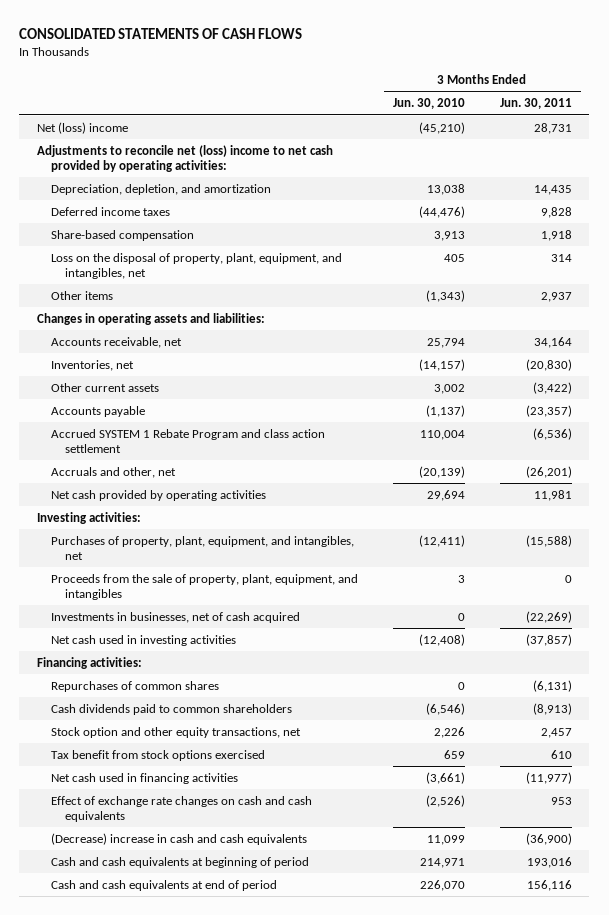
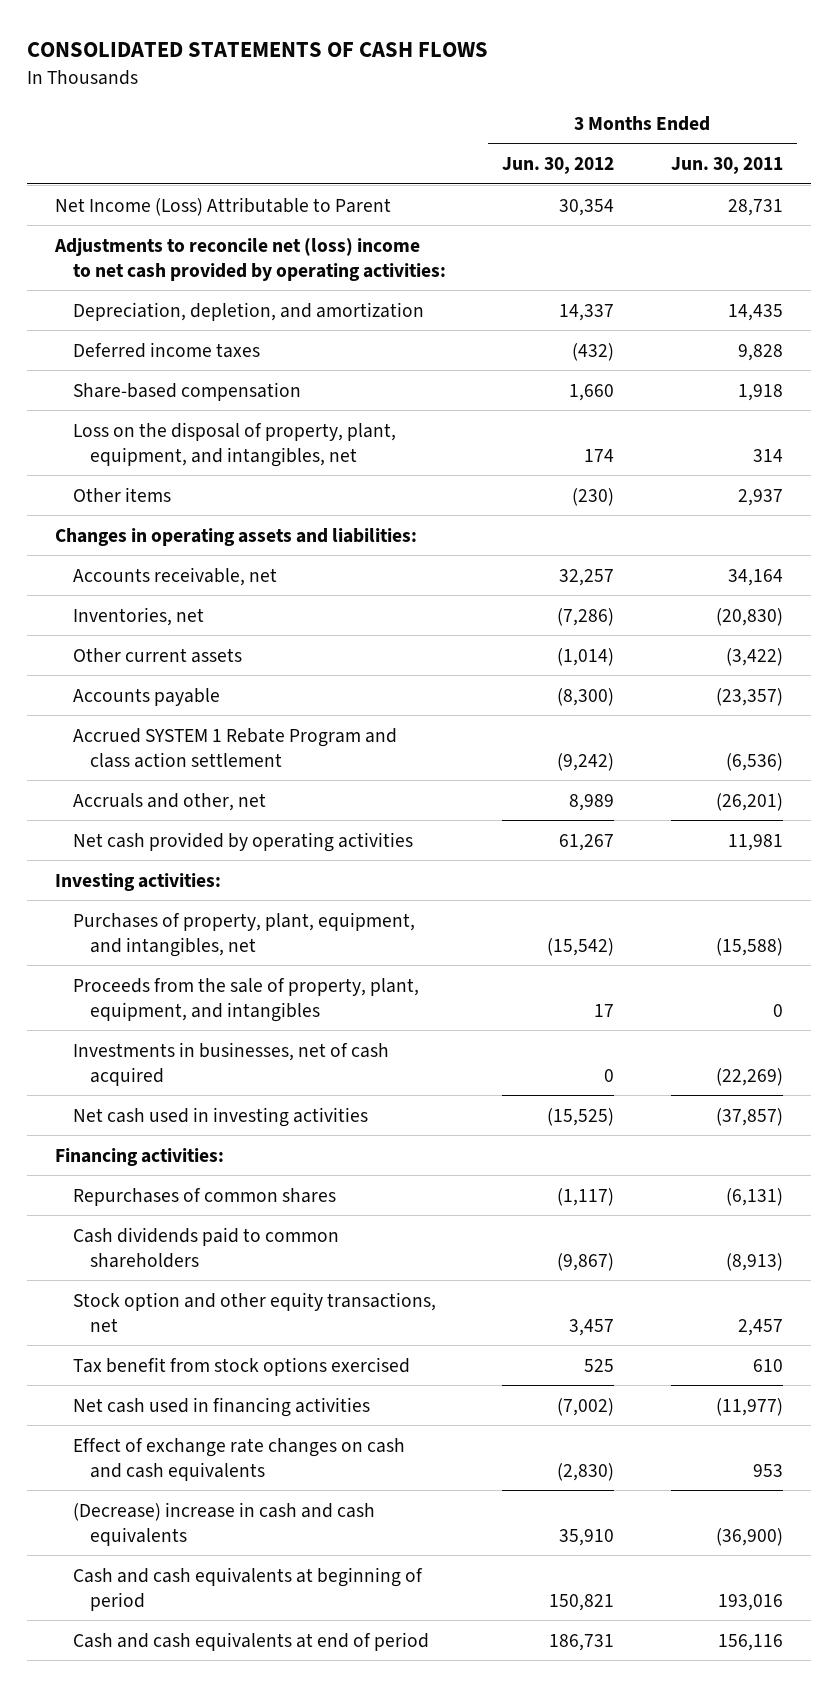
- | 3 Months Ended Jun. 30, 2010 | 3 Months Ended Jun. 30, 2011
+ | 3 Months Ended Jun. 30, 2012 | 3 Months Ended Jun. 30, 2011
- Net (loss) income | (45,210) | 28,731
+ Net Income (Loss) Attributable to Parent | 30,354 | 28,731

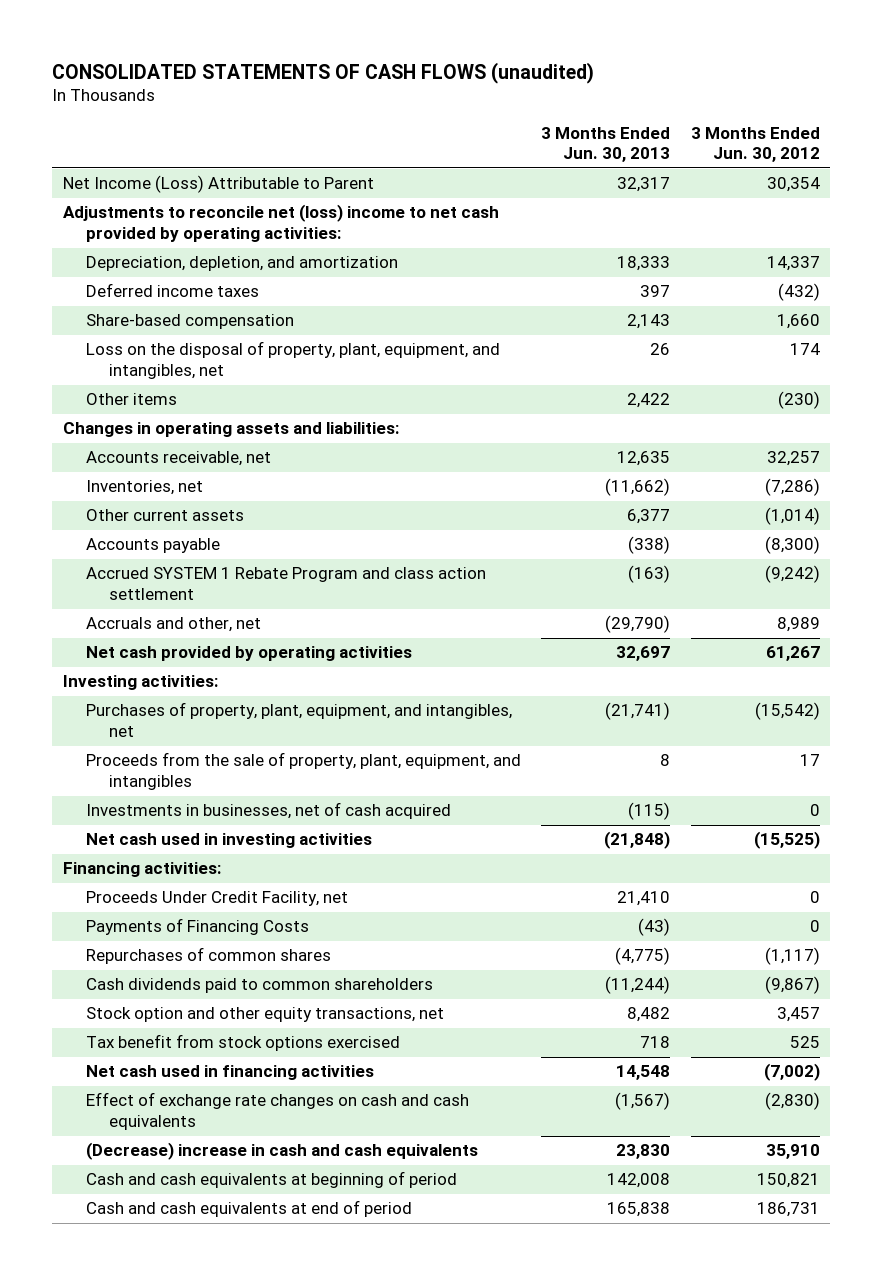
- CONSOLIDATED STATEMENTS OF CASH FLOWS
+ CONSOLIDATED STATEMENTS OF CASH FLOWS (unaudited)
- | 3 Months Ended Jun. 30, 2012 | 3 Months Ended Jun. 30, 2011
+ | 3 Months Ended Jun. 30, 2013 | 3 Months Ended Jun. 30, 2012
+ Proceeds Under Credit Facility, net | 21,410 | 0
+ Payments of Financing Costs | (43) | 0

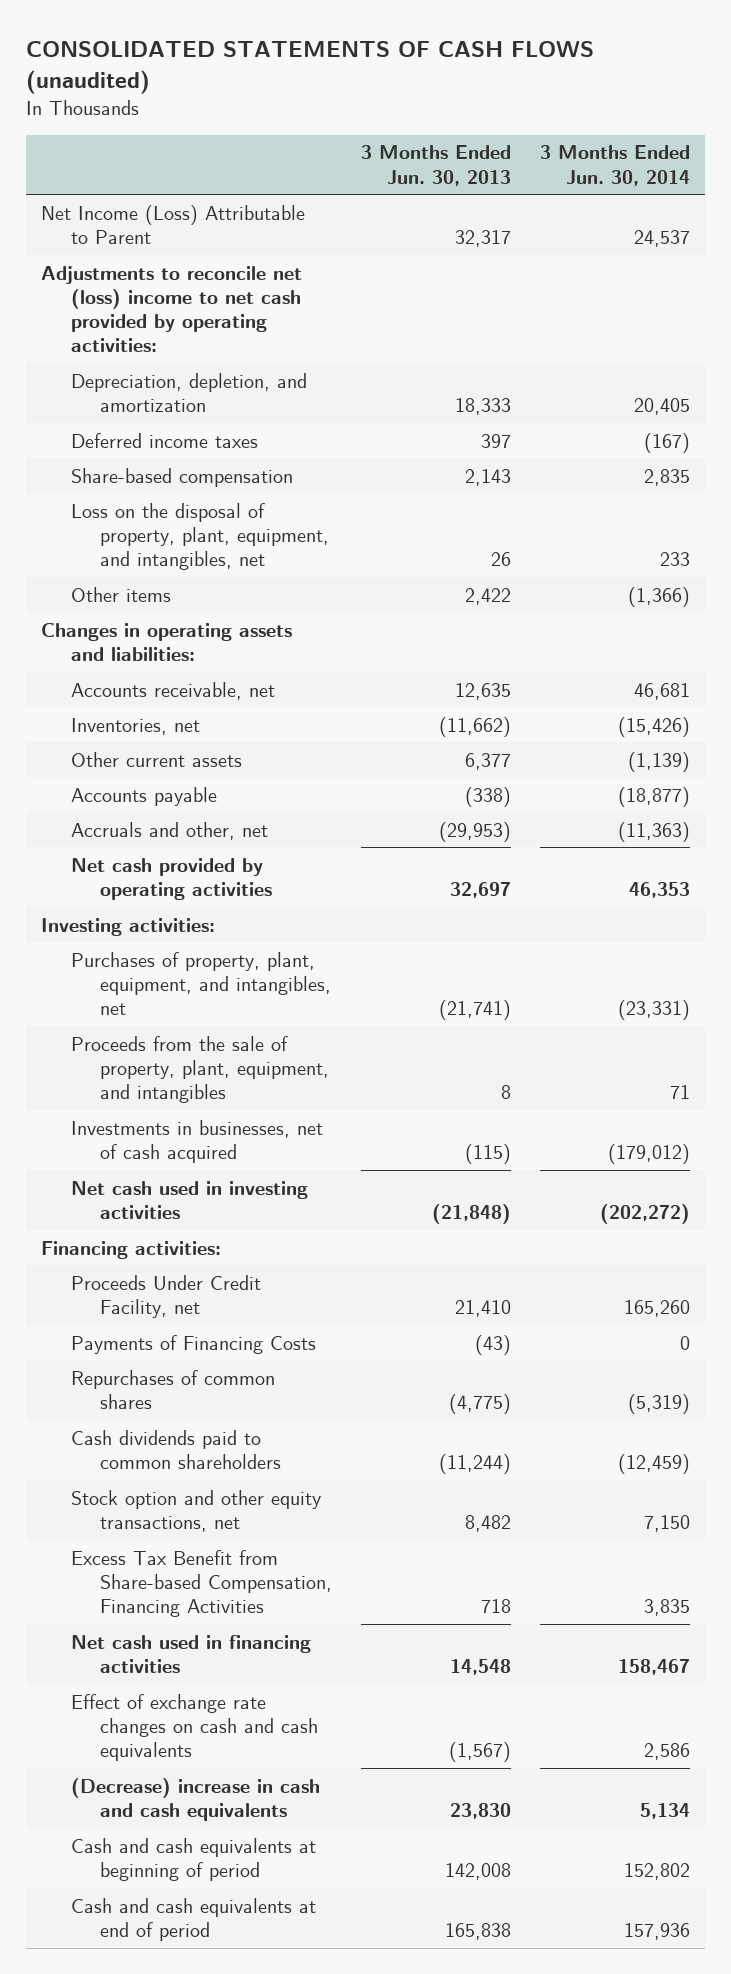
- | 3 Months Ended Jun. 30, 2013 | 3 Months Ended Jun. 30, 2012
+ | 3 Months Ended Jun. 30, 2013 | 3 Months Ended Jun. 30, 2014
- Accrued SYSTEM 1 Rebate Program and class action settlement | (163) | (9,242)
- Accruals and other, net | (29,790) | 8,989
+ Accruals and other, net | (29,953) | (11,363)
- Tax benefit from stock options exercised | 718 | 525
+ Excess Tax Benefit from Share-based Compensation, Financing Activities | 718 | 3,835

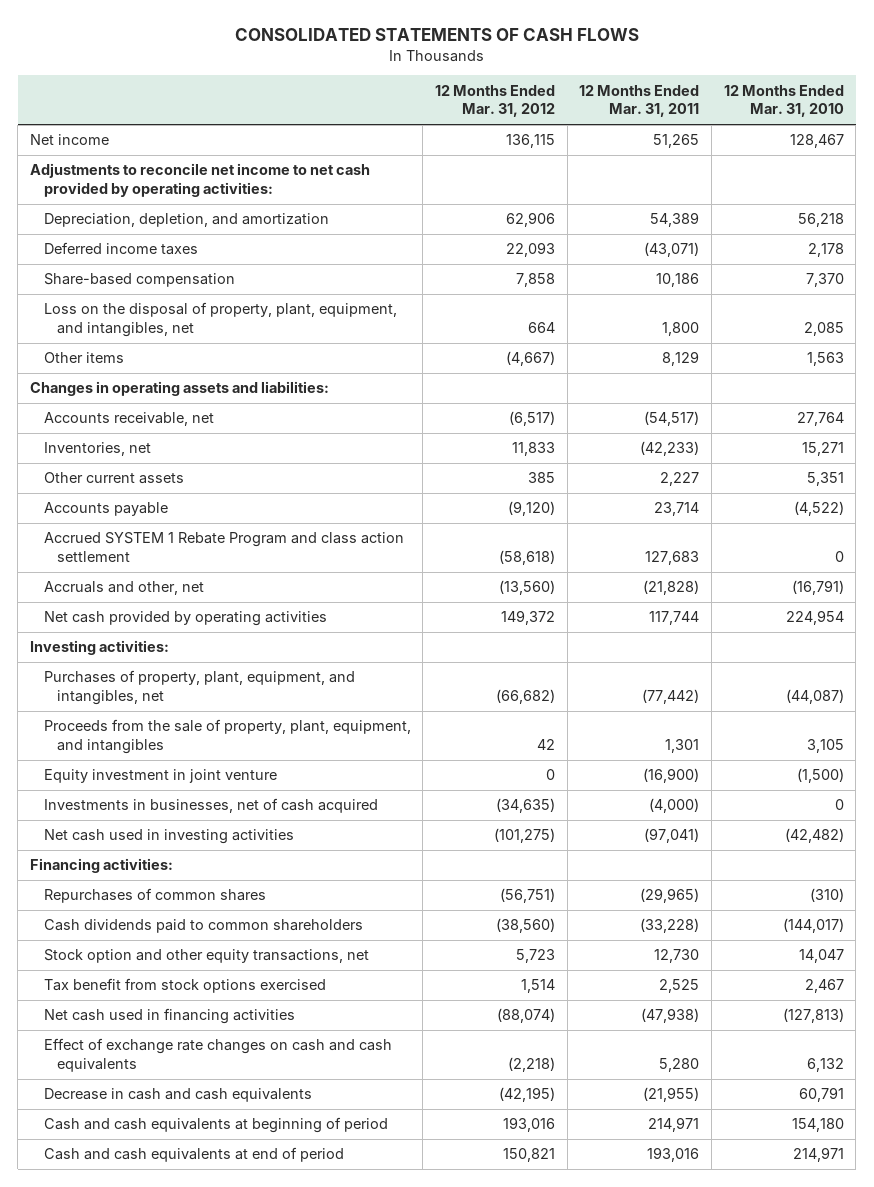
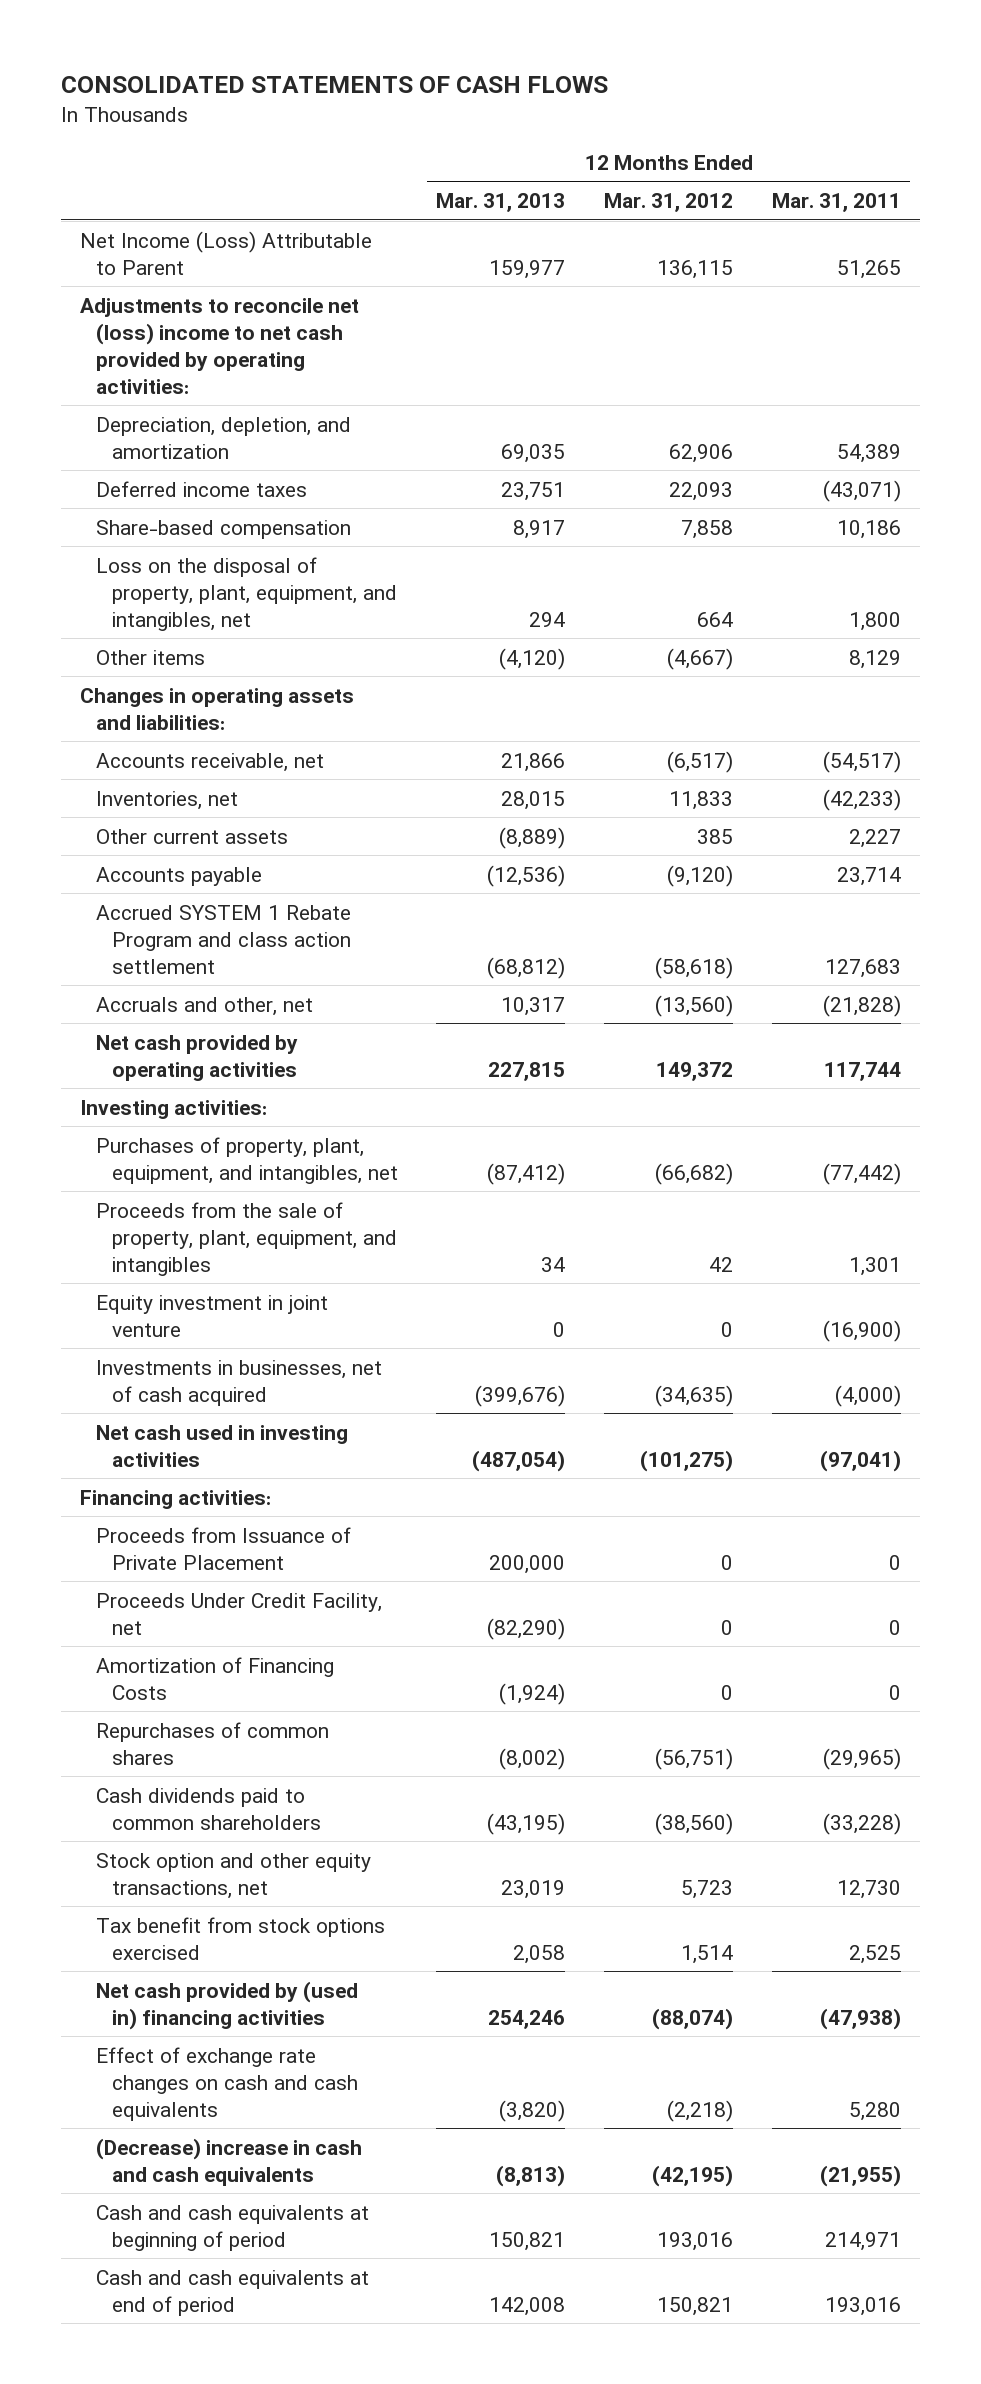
- | 12 Months Ended Mar. 31, 2012 | 12 Months Ended Mar. 31, 2011 | 12 Months Ended Mar. 31, 2010
+ | 12 Months Ended Mar. 31, 2013 | 12 Months Ended Mar. 31, 2012 | 12 Months Ended Mar. 31, 2011
- Net income | 136,115 | 51,265 | 128,467
- Adjustments to reconcile net income to net cash provided by operating activities:
+ Net Income (Loss) Attributable to Parent | 159,977 | 136,115 | 51,265
+ Adjustments to reconcile net (loss) income to net cash provided by operating activities:
+ Proceeds from Issuance of Private Placement | 200,000 | 0 | 0
+ Proceeds Under Credit Facility, net | (82,290) | 0 | 0
+ Amortization of Financing Costs | (1,924) | 0 | 0
- Net cash used in financing activities | (88,074) | (47,938) | (127,813)
+ Net cash provided by (used in) financing activities | 254,246 | (88,074) | (47,938)
- Decrease in cash and cash equivalents | (42,195) | (21,955) | 60,791
+ (Decrease) increase in cash and cash equivalents | (8,813) | (42,195) | (21,955)

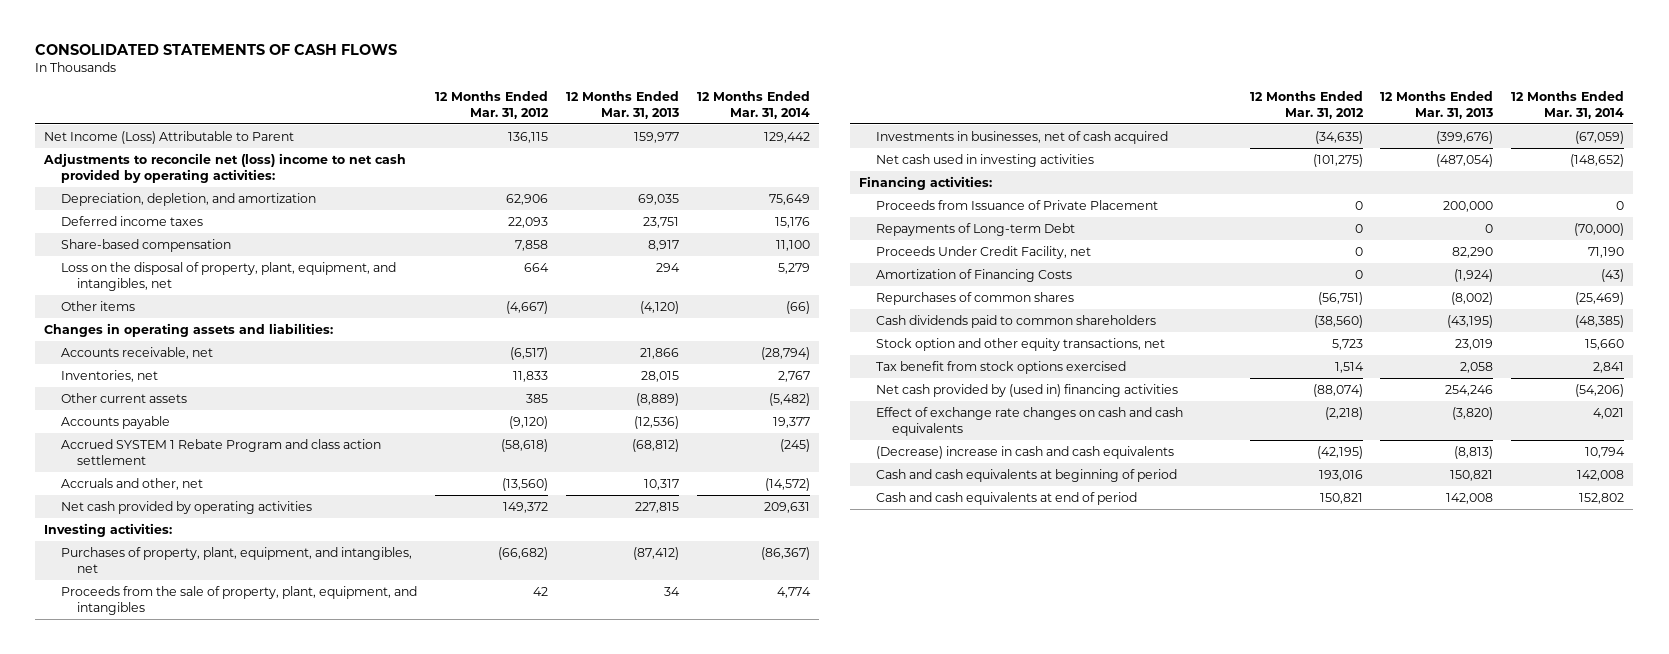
- | 12 Months Ended Mar. 31, 2013 | 12 Months Ended Mar. 31, 2012 | 12 Months Ended Mar. 31, 2011
+ | 12 Months Ended Mar. 31, 2012 | 12 Months Ended Mar. 31, 2013 | 12 Months Ended Mar. 31, 2014
- Equity investment in joint venture | 0 | 0 | (16,900)
- Proceeds Under Credit Facility, net | (82,290) | 0 | 0
+ Repayments of Long-term Debt | 0 | 0 | (70,000)
+ Proceeds Under Credit Facility, net | 0 | 82,290 | 71,190

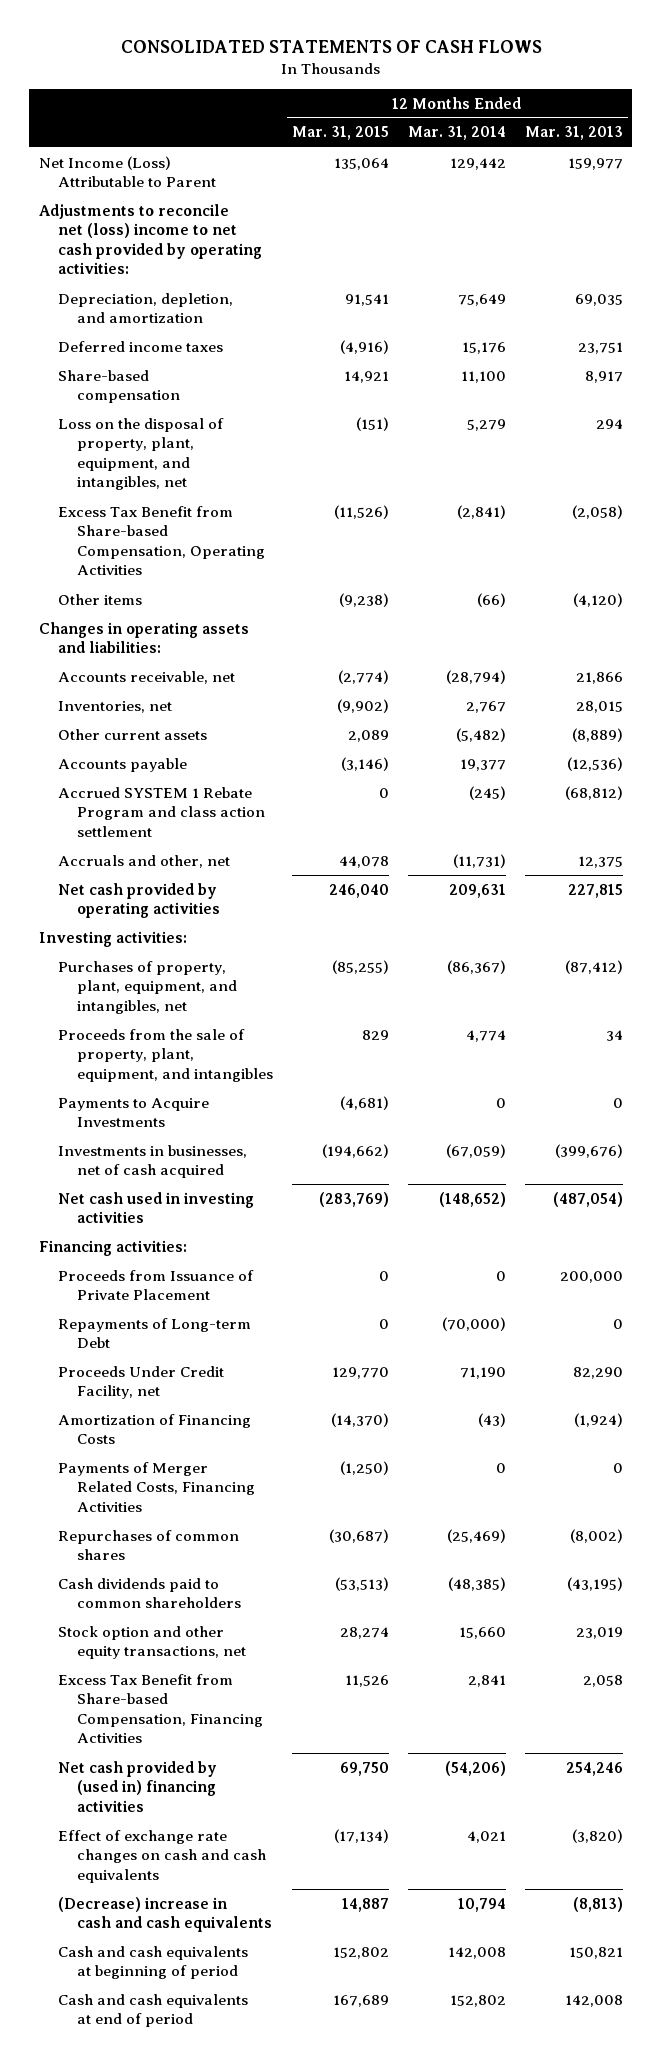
- | 12 Months Ended Mar. 31, 2012 | 12 Months Ended Mar. 31, 2013 | 12 Months Ended Mar. 31, 2014
+ | 12 Months Ended Mar. 31, 2015 | 12 Months Ended Mar. 31, 2014 | 12 Months Ended Mar. 31, 2013
+ Excess Tax Benefit from Share-based Compensation, Operating Activities | (11,526) | (2,841) | (2,058)
- Accruals and other, net | (13,560) | 10,317 | (14,572)
+ Accruals and other, net | 44,078 | (11,731) | 12,375
+ Payments to Acquire Investments | (4,681) | 0 | 0
+ Payments of Merger Related Costs, Financing Activities | (1,250) | 0 | 0
- Tax benefit from stock options exercised | 1,514 | 2,058 | 2,841
+ Excess Tax Benefit from Share-based Compensation, Financing Activities | 11,526 | 2,841 | 2,058

